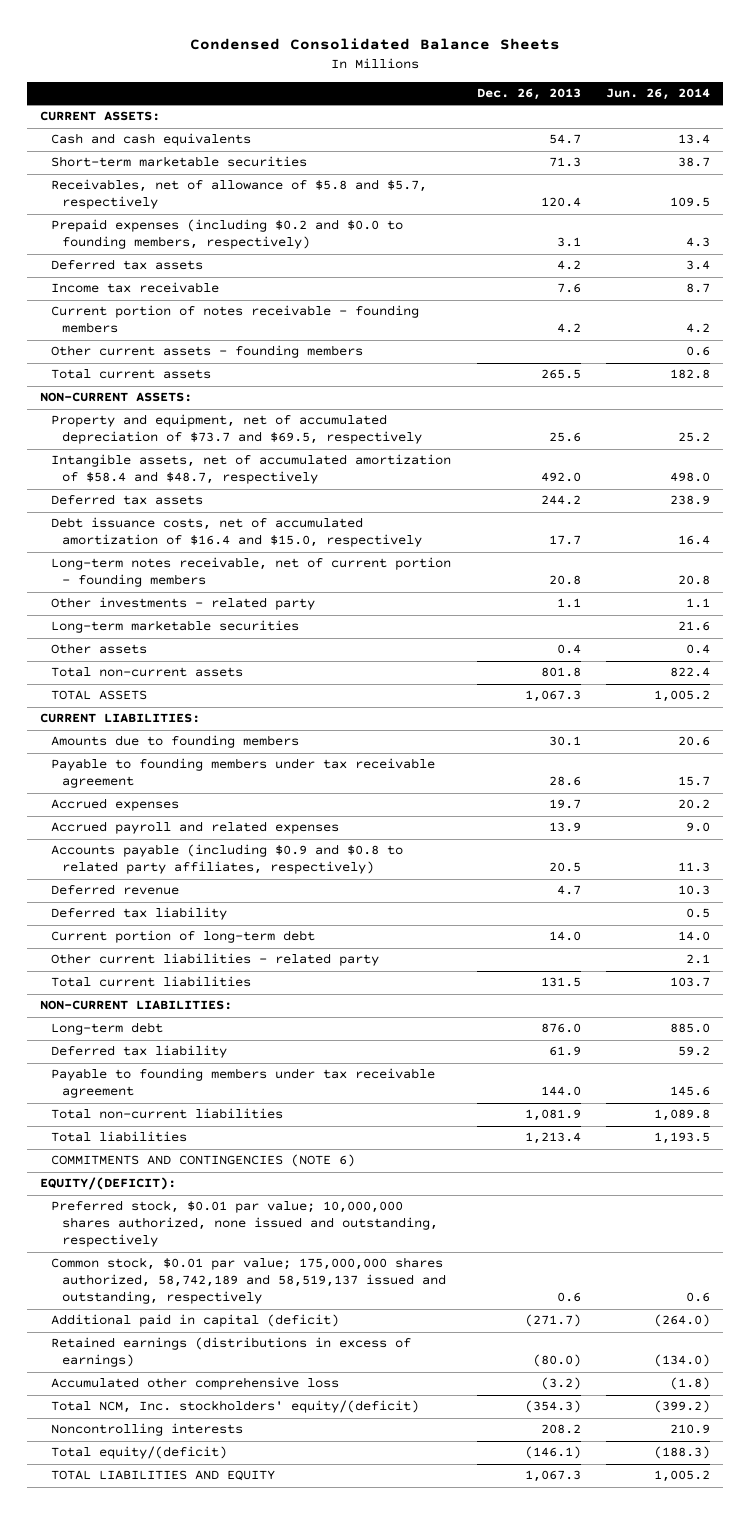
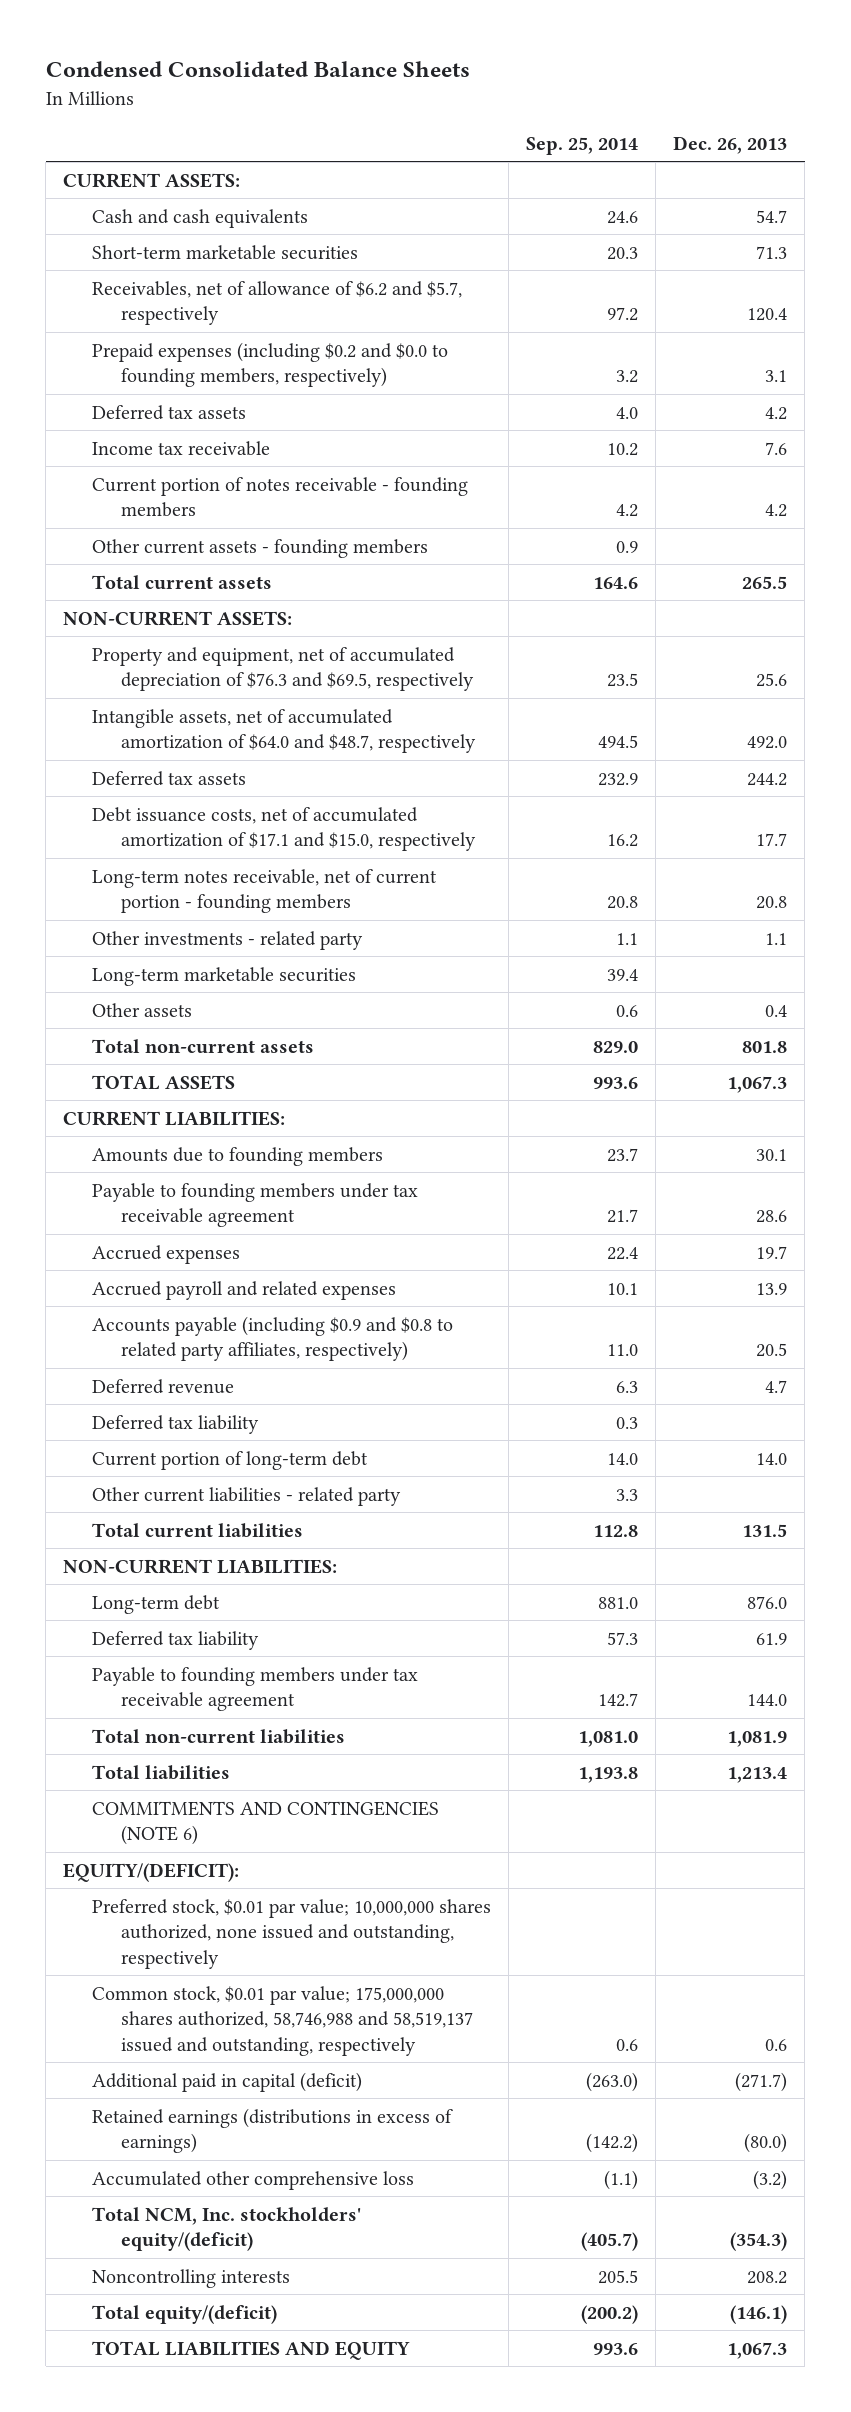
- | Dec. 26, 2013 | Jun. 26, 2014
+ | Sep. 25, 2014 | Dec. 26, 2013
- Receivables, net of allowance of $5.8 and $5.7, respectively | 120.4 | 109.5
+ Receivables, net of allowance of $6.2 and $5.7, respectively | 97.2 | 120.4
- Property and equipment, net of accumulated depreciation of $73.7 and $69.5, respectively | 25.6 | 25.2
- Intangible assets, net of accumulated amortization of $58.4 and $48.7, respectively | 492.0 | 498.0
+ Property and equipment, net of accumulated depreciation of $76.3 and $69.5, respectively | 23.5 | 25.6
+ Intangible assets, net of accumulated amortization of $64.0 and $48.7, respectively | 494.5 | 492.0
- Debt issuance costs, net of accumulated amortization of $16.4 and $15.0, respectively | 17.7 | 16.4
+ Debt issuance costs, net of accumulated amortization of $17.1 and $15.0, respectively | 16.2 | 17.7
- Common stock, $0.01 par value; 175,000,000 shares authorized, 58,742,189 and 58,519,137 issued and outstanding, respectively | 0.6 | 0.6
+ Common stock, $0.01 par value; 175,000,000 shares authorized, 58,746,988 and 58,519,137 issued and outstanding, respectively | 0.6 | 0.6

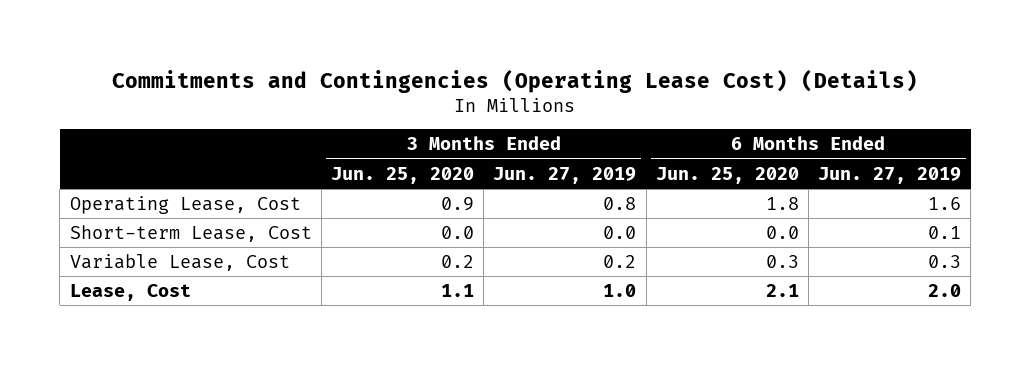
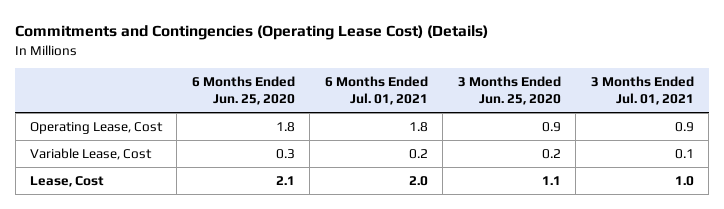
- | 3 Months Ended Jun. 25, 2020 | 3 Months Ended Jun. 27, 2019 | 6 Months Ended Jun. 25, 2020 | 6 Months Ended Jun. 27, 2019
+ | 6 Months Ended Jun. 25, 2020 | 6 Months Ended Jul. 01, 2021 | 3 Months Ended Jun. 25, 2020 | 3 Months Ended Jul. 01, 2021
- Short-term Lease, Cost | 0.0 | 0.0 | 0.0 | 0.1

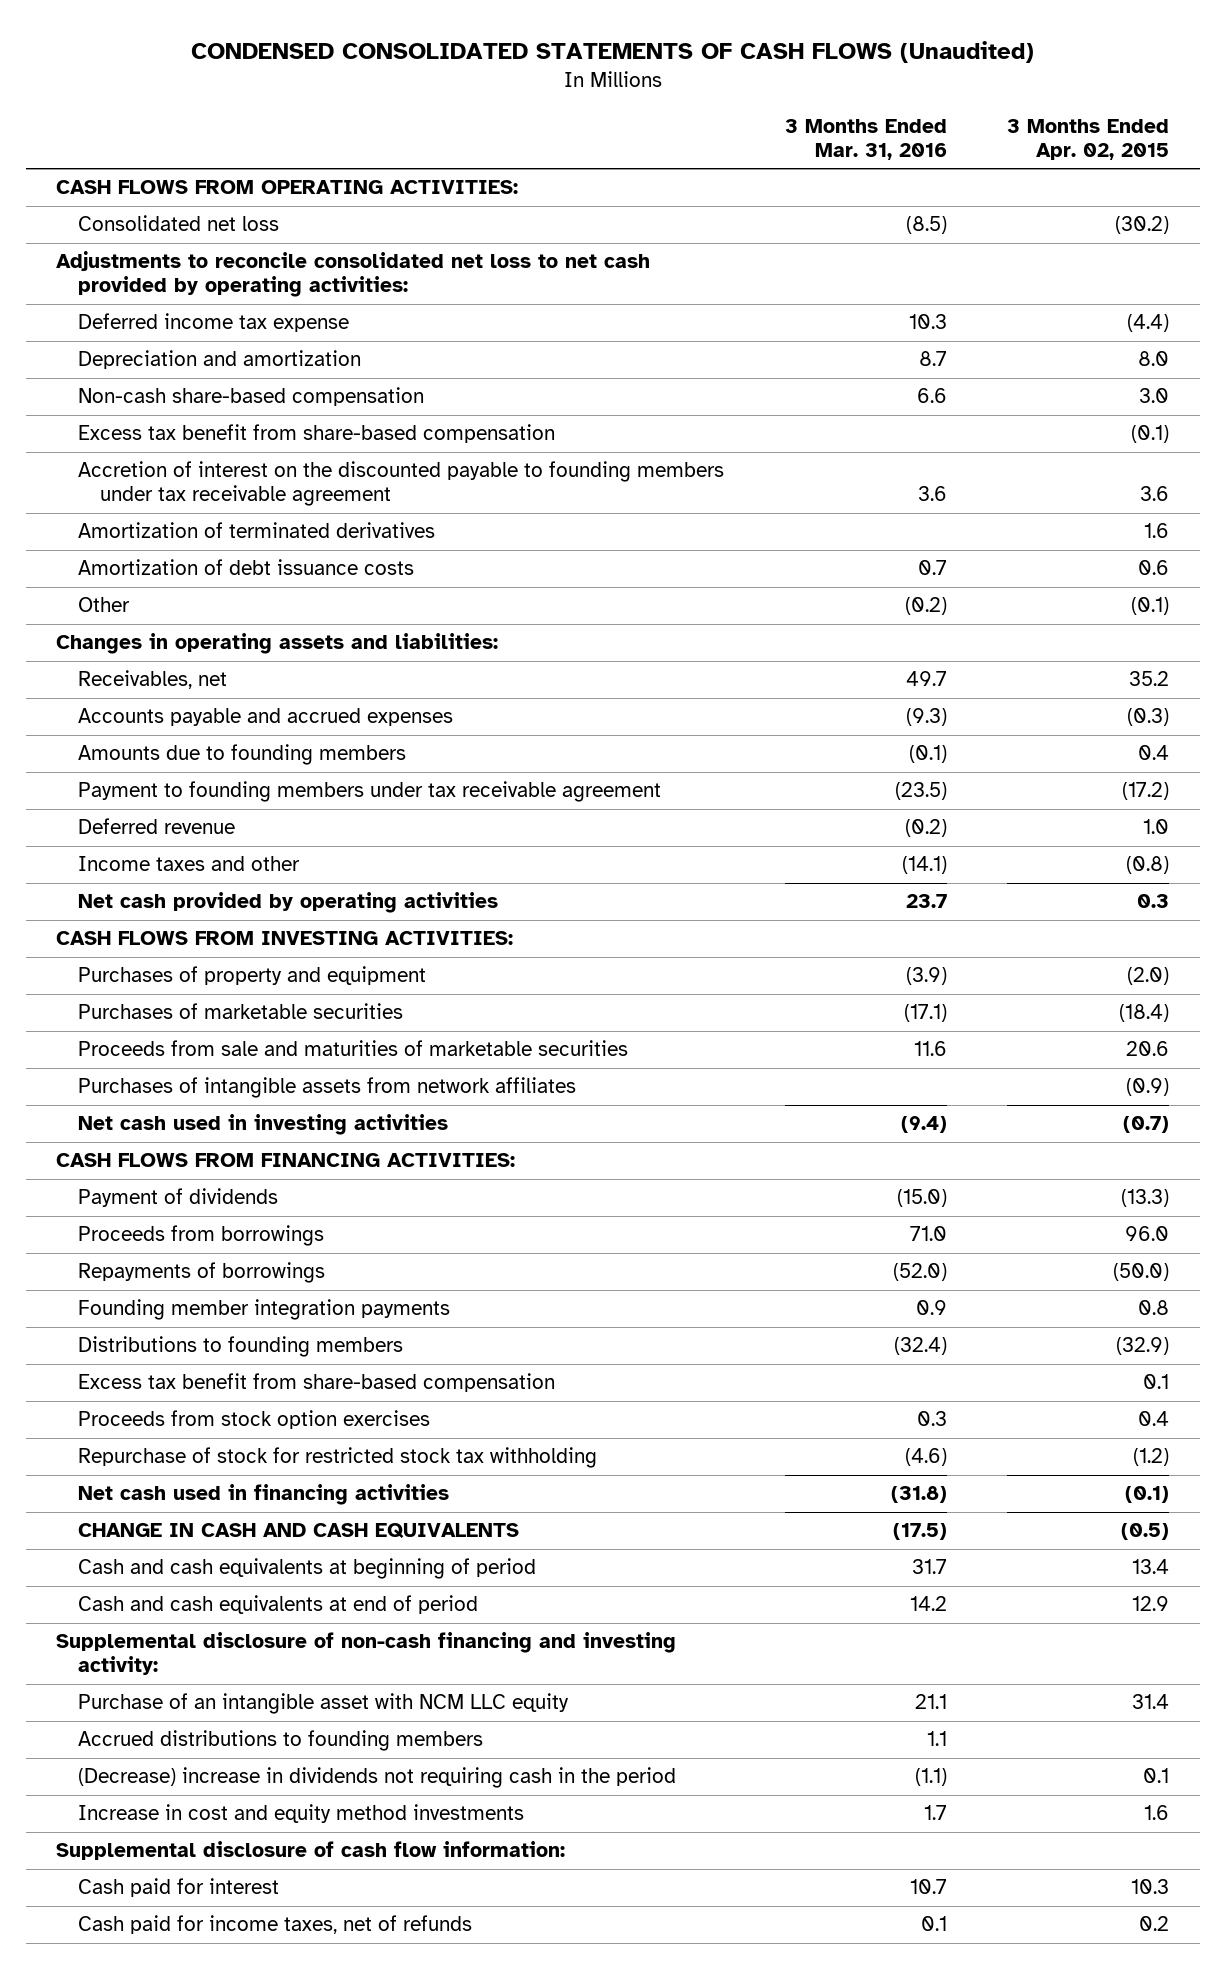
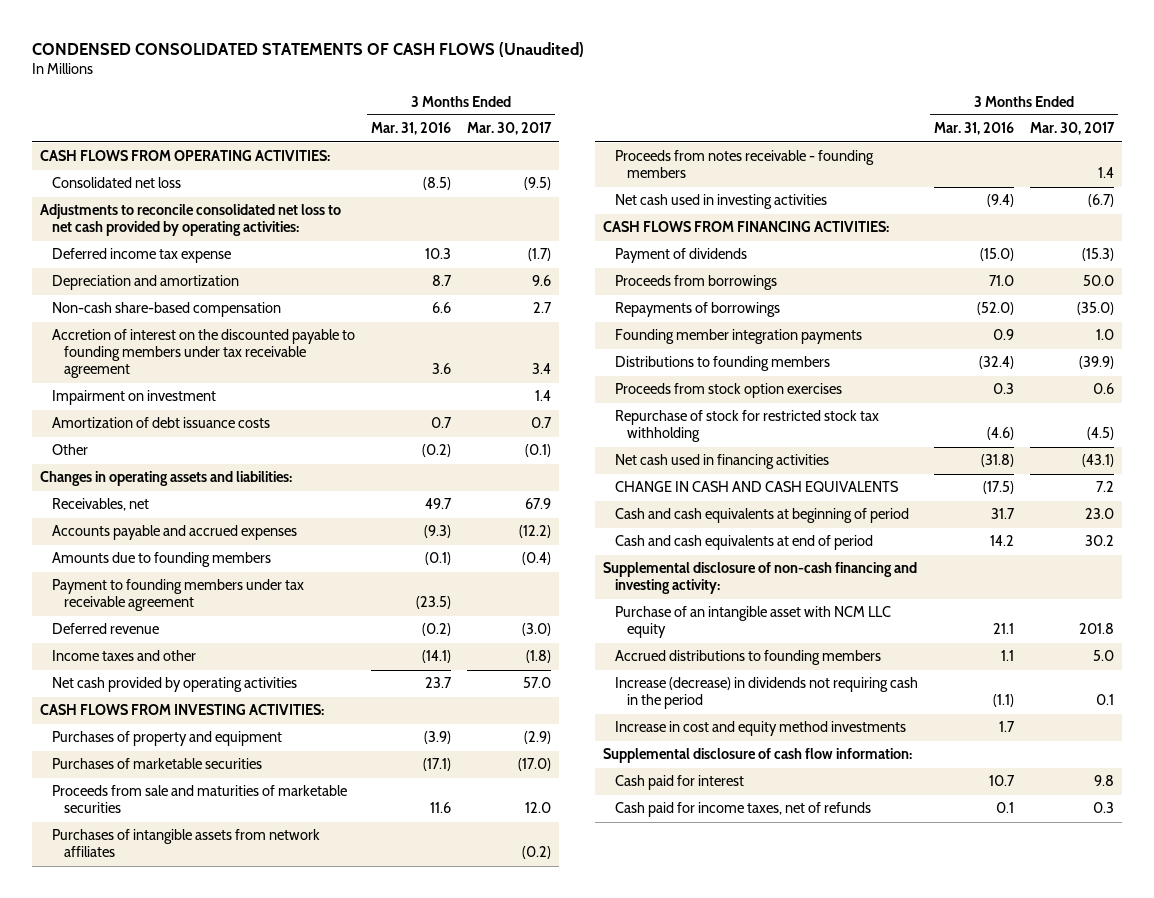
- | 3 Months Ended Mar. 31, 2016 | 3 Months Ended Apr. 02, 2015
+ | 3 Months Ended Mar. 31, 2016 | 3 Months Ended Mar. 30, 2017
- Excess tax benefit from share-based compensation | | (0.1)
- Amortization of terminated derivatives | | 1.6
+ Impairment on investment | | 1.4
+ Proceeds from notes receivable - founding members | | 1.4
- Excess tax benefit from share-based compensation | | 0.1
- (Decrease) increase in dividends not requiring cash in the period | (1.1) | 0.1
+ Increase (decrease) in dividends not requiring cash in the period | (1.1) | 0.1

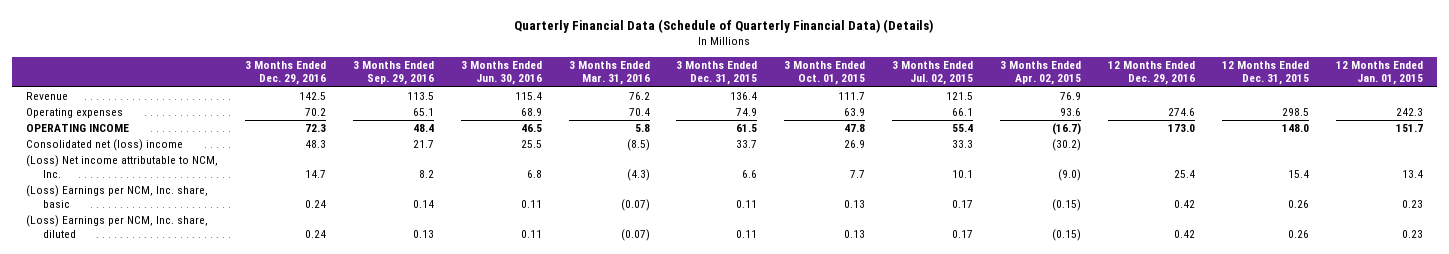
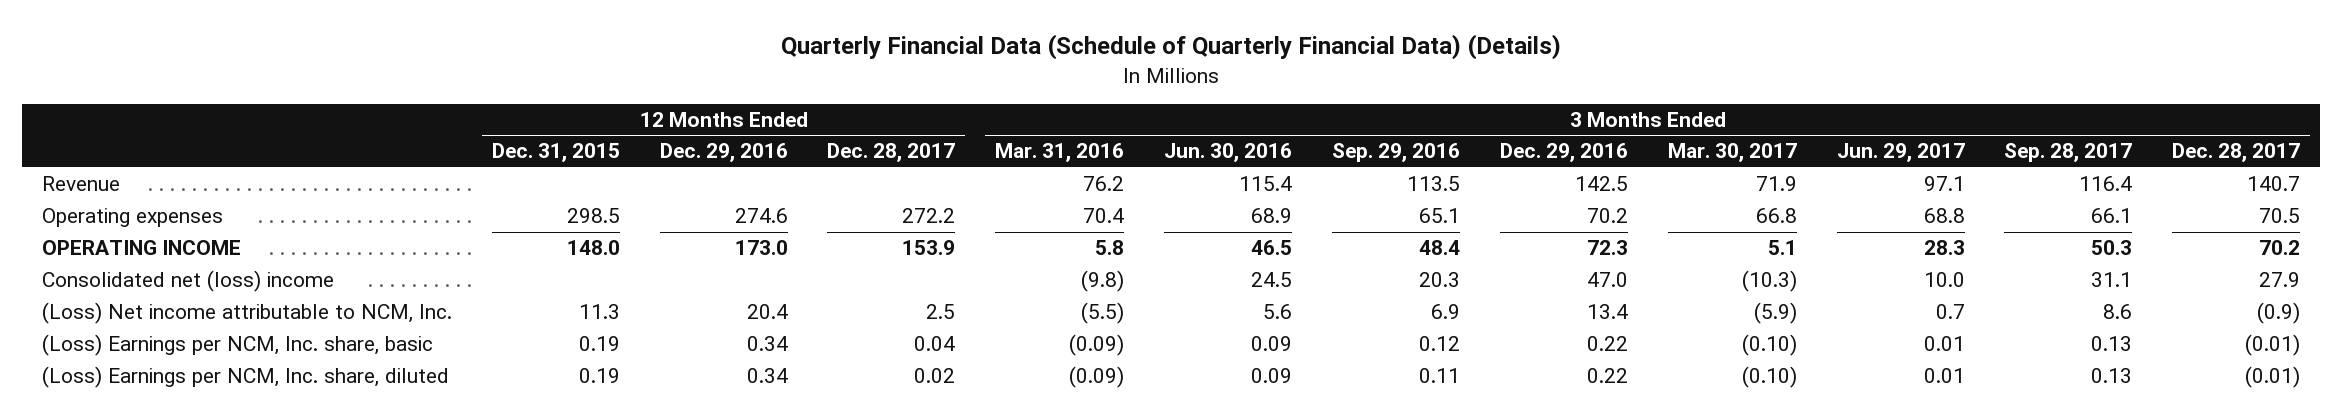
- | 3 Months Ended Dec. 29, 2016 | 3 Months Ended Sep. 29, 2016 | 3 Months Ended Jun. 30, 2016 | 3 Months Ended Mar. 31, 2016 | 3 Months Ended Dec. 31, 2015 | 3 Months Ended Oct. 01, 2015 | 3 Months Ended Jul. 02, 2015 | 3 Months Ended Apr. 02, 2015 | 12 Months Ended Dec. 29, 2016 | 12 Months Ended Dec. 31, 2015 | 12 Months Ended Jan. 01, 2015
+ | 12 Months Ended Dec. 31, 2015 | 12 Months Ended Dec. 29, 2016 | 12 Months Ended Dec. 28, 2017 | 3 Months Ended Mar. 31, 2016 | 3 Months Ended Jun. 30, 2016 | 3 Months Ended Sep. 29, 2016 | 3 Months Ended Dec. 29, 2016 | 3 Months Ended Mar. 30, 2017 | 3 Months Ended Jun. 29, 2017 | 3 Months Ended Sep. 28, 2017 | 3 Months Ended Dec. 28, 2017
- Consolidated net (loss) income | 48.3 | 21.7 | 25.5 | (8.5) | 33.7 | 26.9 | 33.3 | (30.2) | | |
- (Loss) Net income attributable to NCM, Inc. | 14.7 | 8.2 | 6.8 | (4.3) | 6.6 | 7.7 | 10.1 | (9.0) | 25.4 | 15.4 | 13.4
- (Loss) Earnings per NCM, Inc. share, basic | 0.24 | 0.14 | 0.11 | (0.07) | 0.11 | 0.13 | 0.17 | (0.15) | 0.42 | 0.26 | 0.23
- (Loss) Earnings per NCM, Inc. share, diluted | 0.24 | 0.13 | 0.11 | (0.07) | 0.11 | 0.13 | 0.17 | (0.15) | 0.42 | 0.26 | 0.23
+ Consolidated net (loss) income | | | | (9.8) | 24.5 | 20.3 | 47.0 | (10.3) | 10.0 | 31.1 | 27.9
+ (Loss) Net income attributable to NCM, Inc. | 11.3 | 20.4 | 2.5 | (5.5) | 5.6 | 6.9 | 13.4 | (5.9) | 0.7 | 8.6 | (0.9)
+ (Loss) Earnings per NCM, Inc. share, basic | 0.19 | 0.34 | 0.04 | (0.09) | 0.09 | 0.12 | 0.22 | (0.10) | 0.01 | 0.13 | (0.01)
+ (Loss) Earnings per NCM, Inc. share, diluted | 0.19 | 0.34 | 0.02 | (0.09) | 0.09 | 0.11 | 0.22 | (0.10) | 0.01 | 0.13 | (0.01)

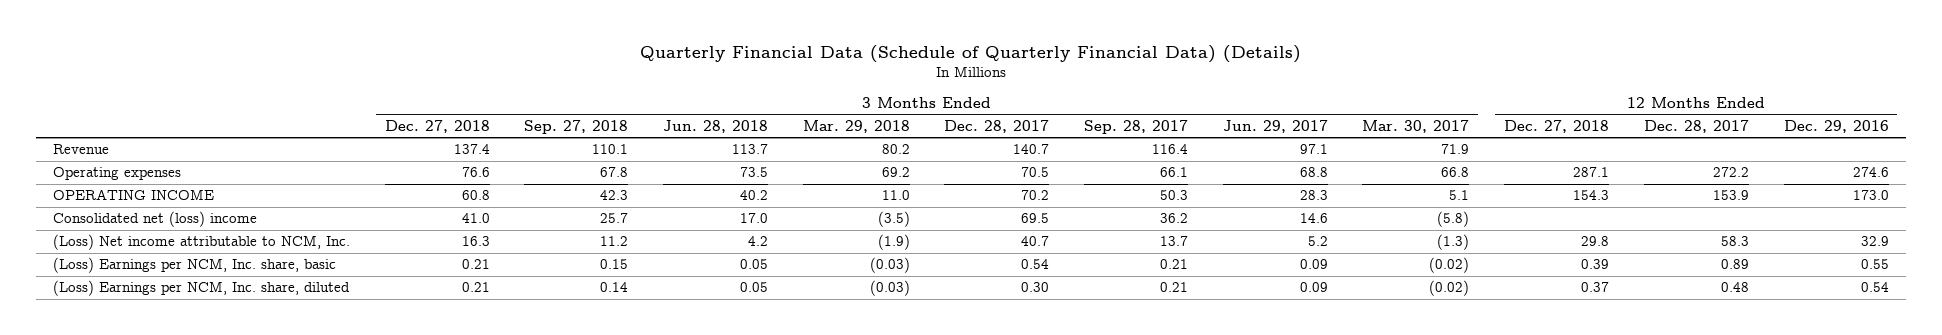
- | 12 Months Ended Dec. 31, 2015 | 12 Months Ended Dec. 29, 2016 | 12 Months Ended Dec. 28, 2017 | 3 Months Ended Mar. 31, 2016 | 3 Months Ended Jun. 30, 2016 | 3 Months Ended Sep. 29, 2016 | 3 Months Ended Dec. 29, 2016 | 3 Months Ended Mar. 30, 2017 | 3 Months Ended Jun. 29, 2017 | 3 Months Ended Sep. 28, 2017 | 3 Months Ended Dec. 28, 2017
+ | 3 Months Ended Dec. 27, 2018 | 3 Months Ended Sep. 27, 2018 | 3 Months Ended Jun. 28, 2018 | 3 Months Ended Mar. 29, 2018 | 3 Months Ended Dec. 28, 2017 | 3 Months Ended Sep. 28, 2017 | 3 Months Ended Jun. 29, 2017 | 3 Months Ended Mar. 30, 2017 | 12 Months Ended Dec. 27, 2018 | 12 Months Ended Dec. 28, 2017 | 12 Months Ended Dec. 29, 2016
- Consolidated net (loss) income | | | | (9.8) | 24.5 | 20.3 | 47.0 | (10.3) | 10.0 | 31.1 | 27.9
- (Loss) Net income attributable to NCM, Inc. | 11.3 | 20.4 | 2.5 | (5.5) | 5.6 | 6.9 | 13.4 | (5.9) | 0.7 | 8.6 | (0.9)
- (Loss) Earnings per NCM, Inc. share, basic | 0.19 | 0.34 | 0.04 | (0.09) | 0.09 | 0.12 | 0.22 | (0.10) | 0.01 | 0.13 | (0.01)
- (Loss) Earnings per NCM, Inc. share, diluted | 0.19 | 0.34 | 0.02 | (0.09) | 0.09 | 0.11 | 0.22 | (0.10) | 0.01 | 0.13 | (0.01)
+ Consolidated net (loss) income | 41.0 | 25.7 | 17.0 | (3.5) | 69.5 | 36.2 | 14.6 | (5.8) | | |
+ (Loss) Net income attributable to NCM, Inc. | 16.3 | 11.2 | 4.2 | (1.9) | 40.7 | 13.7 | 5.2 | (1.3) | 29.8 | 58.3 | 32.9
+ (Loss) Earnings per NCM, Inc. share, basic | 0.21 | 0.15 | 0.05 | (0.03) | 0.54 | 0.21 | 0.09 | (0.02) | 0.39 | 0.89 | 0.55
+ (Loss) Earnings per NCM, Inc. share, diluted | 0.21 | 0.14 | 0.05 | (0.03) | 0.30 | 0.21 | 0.09 | (0.02) | 0.37 | 0.48 | 0.54

